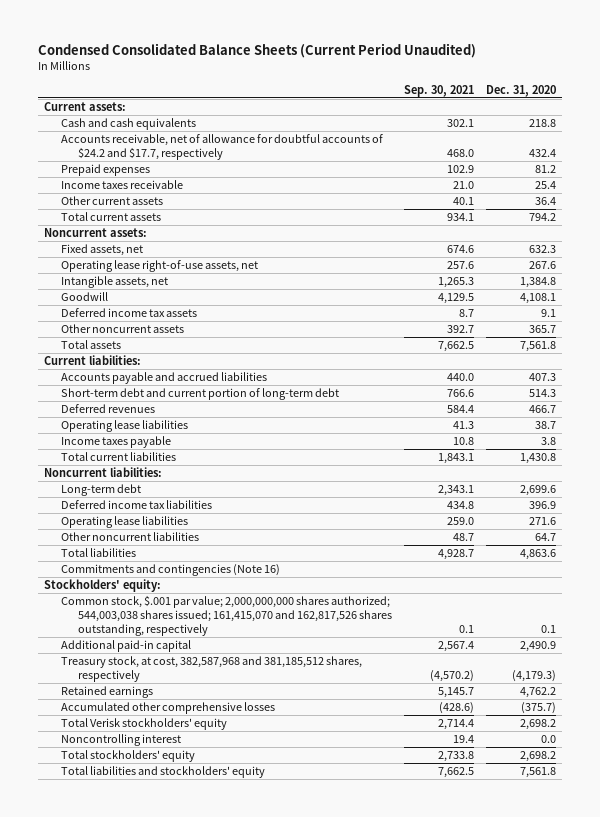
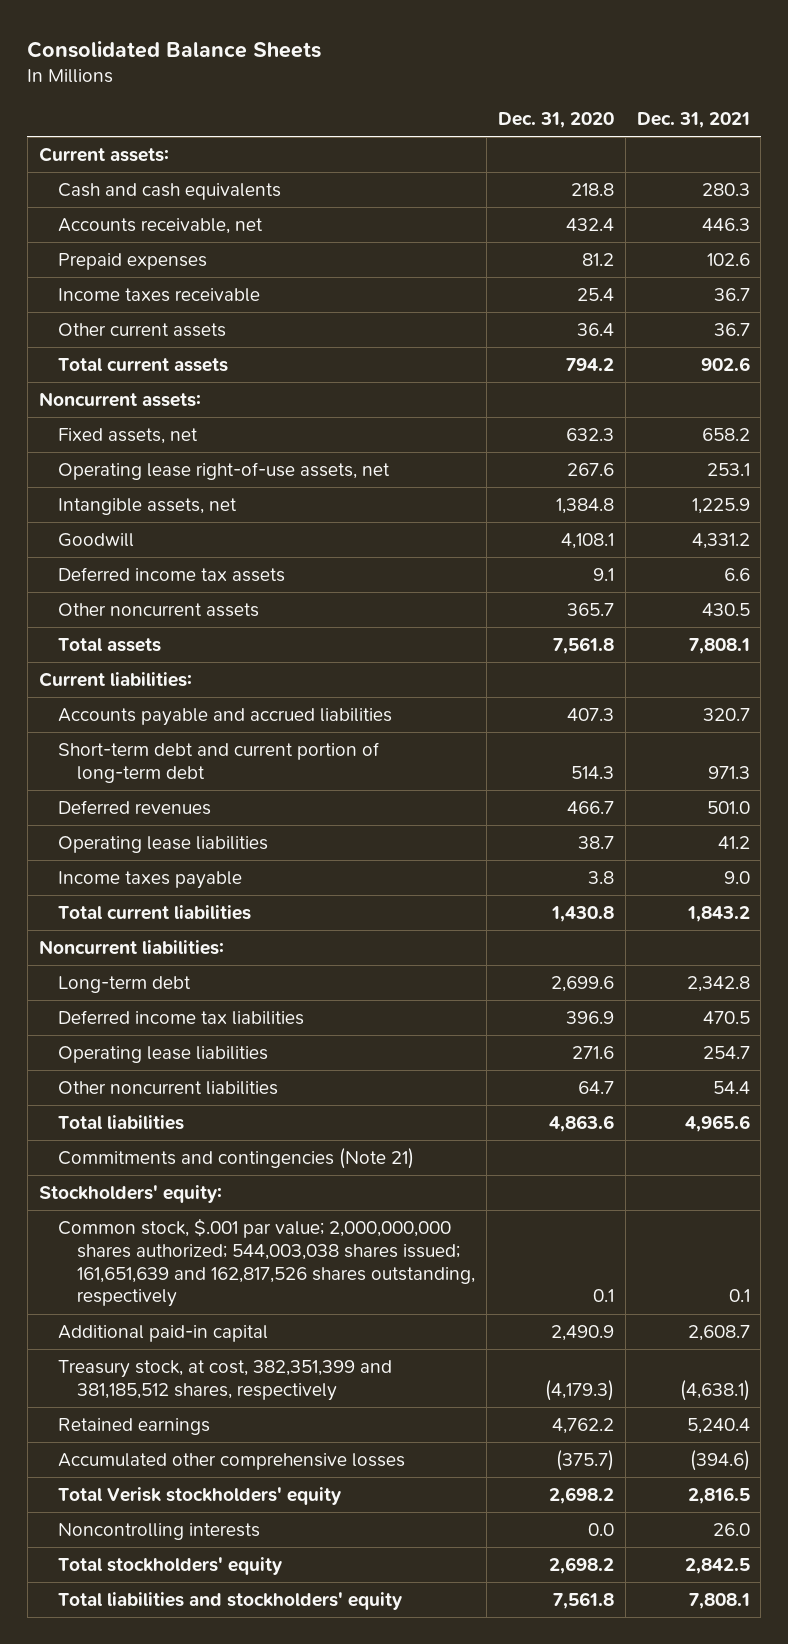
- Condensed Consolidated Balance Sheets (Current Period Unaudited)
+ Consolidated Balance Sheets
- | Sep. 30, 2021 | Dec. 31, 2020
+ | Dec. 31, 2020 | Dec. 31, 2021
- Accounts receivable, net of allowance for doubtful accounts of $24.2 and $17.7, respectively | 468.0 | 432.4
+ Accounts receivable, net | 432.4 | 446.3
- Commitments and contingencies (Note 16)
+ Commitments and contingencies (Note 21)
- Common stock, $.001 par value; 2,000,000,000 shares authorized; 544,003,038 shares issued; 161,415,070 and 162,817,526 shares outstanding, respectively | 0.1 | 0.1
+ Common stock, $.001 par value; 2,000,000,000 shares authorized; 544,003,038 shares issued; 161,651,639 and 162,817,526 shares outstanding, respectively | 0.1 | 0.1
- Treasury stock, at cost, 382,587,968 and 381,185,512 shares, respectively | (4,570.2) | (4,179.3)
+ Treasury stock, at cost, 382,351,399 and 381,185,512 shares, respectively | (4,179.3) | (4,638.1)
- Noncontrolling interest | 19.4 | 0.0
+ Noncontrolling interests | 0.0 | 26.0

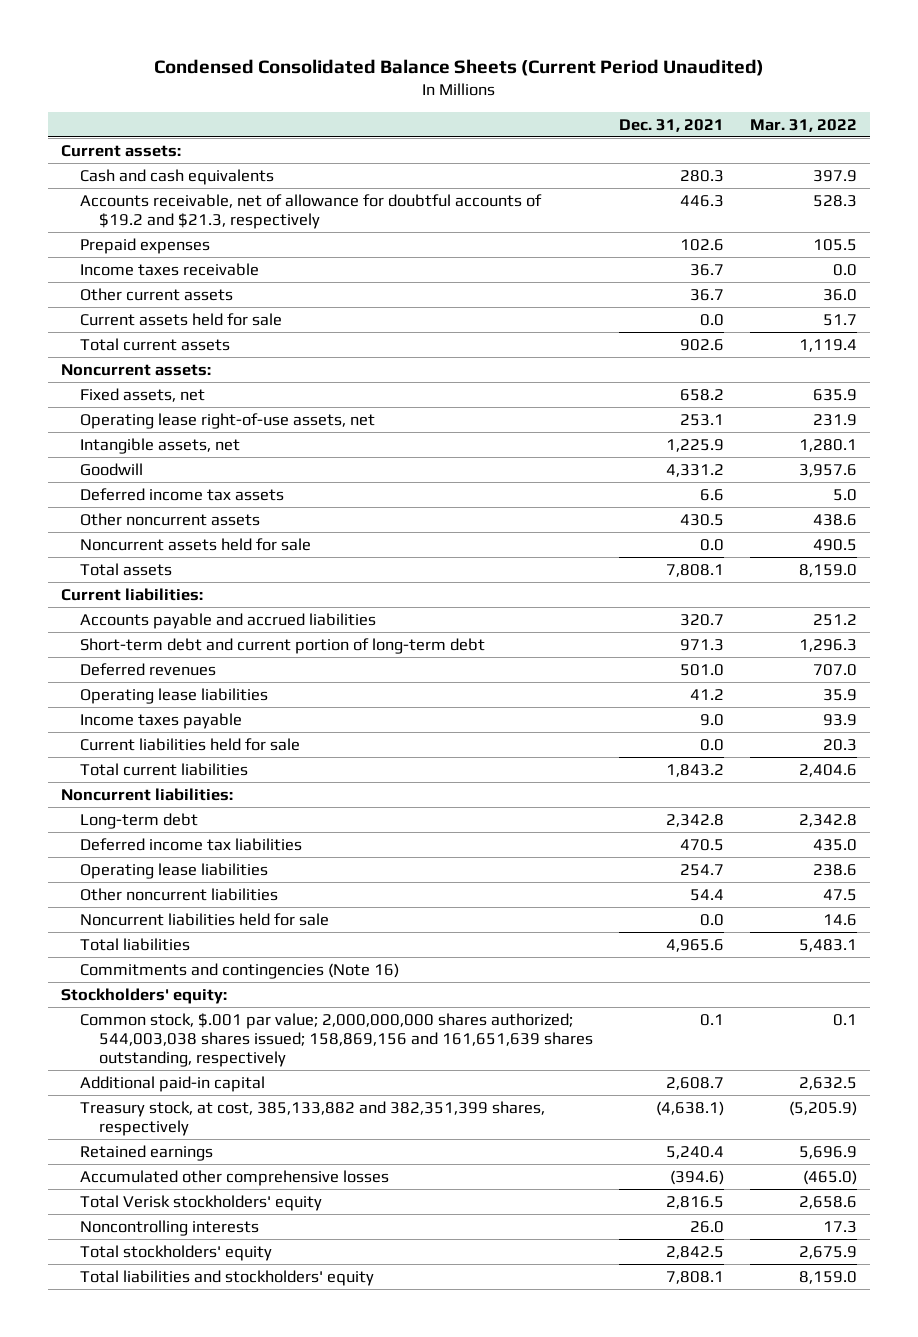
- Consolidated Balance Sheets
+ Condensed Consolidated Balance Sheets (Current Period Unaudited)
- | Dec. 31, 2020 | Dec. 31, 2021
+ | Dec. 31, 2021 | Mar. 31, 2022
- Accounts receivable, net | 432.4 | 446.3
+ Accounts receivable, net of allowance for doubtful accounts of $19.2 and $21.3, respectively | 446.3 | 528.3
+ Current assets held for sale | 0.0 | 51.7
+ Noncurrent assets held for sale | 0.0 | 490.5
+ Current liabilities held for sale | 0.0 | 20.3
+ Noncurrent liabilities held for sale | 0.0 | 14.6
- Commitments and contingencies (Note 21)
+ Commitments and contingencies (Note 16)
- Common stock, $.001 par value; 2,000,000,000 shares authorized; 544,003,038 shares issued; 161,651,639 and 162,817,526 shares outstanding, respectively | 0.1 | 0.1
+ Common stock, $.001 par value; 2,000,000,000 shares authorized; 544,003,038 shares issued; 158,869,156 and 161,651,639 shares outstanding, respectively | 0.1 | 0.1
- Treasury stock, at cost, 382,351,399 and 381,185,512 shares, respectively | (4,179.3) | (4,638.1)
+ Treasury stock, at cost, 385,133,882 and 382,351,399 shares, respectively | (4,638.1) | (5,205.9)

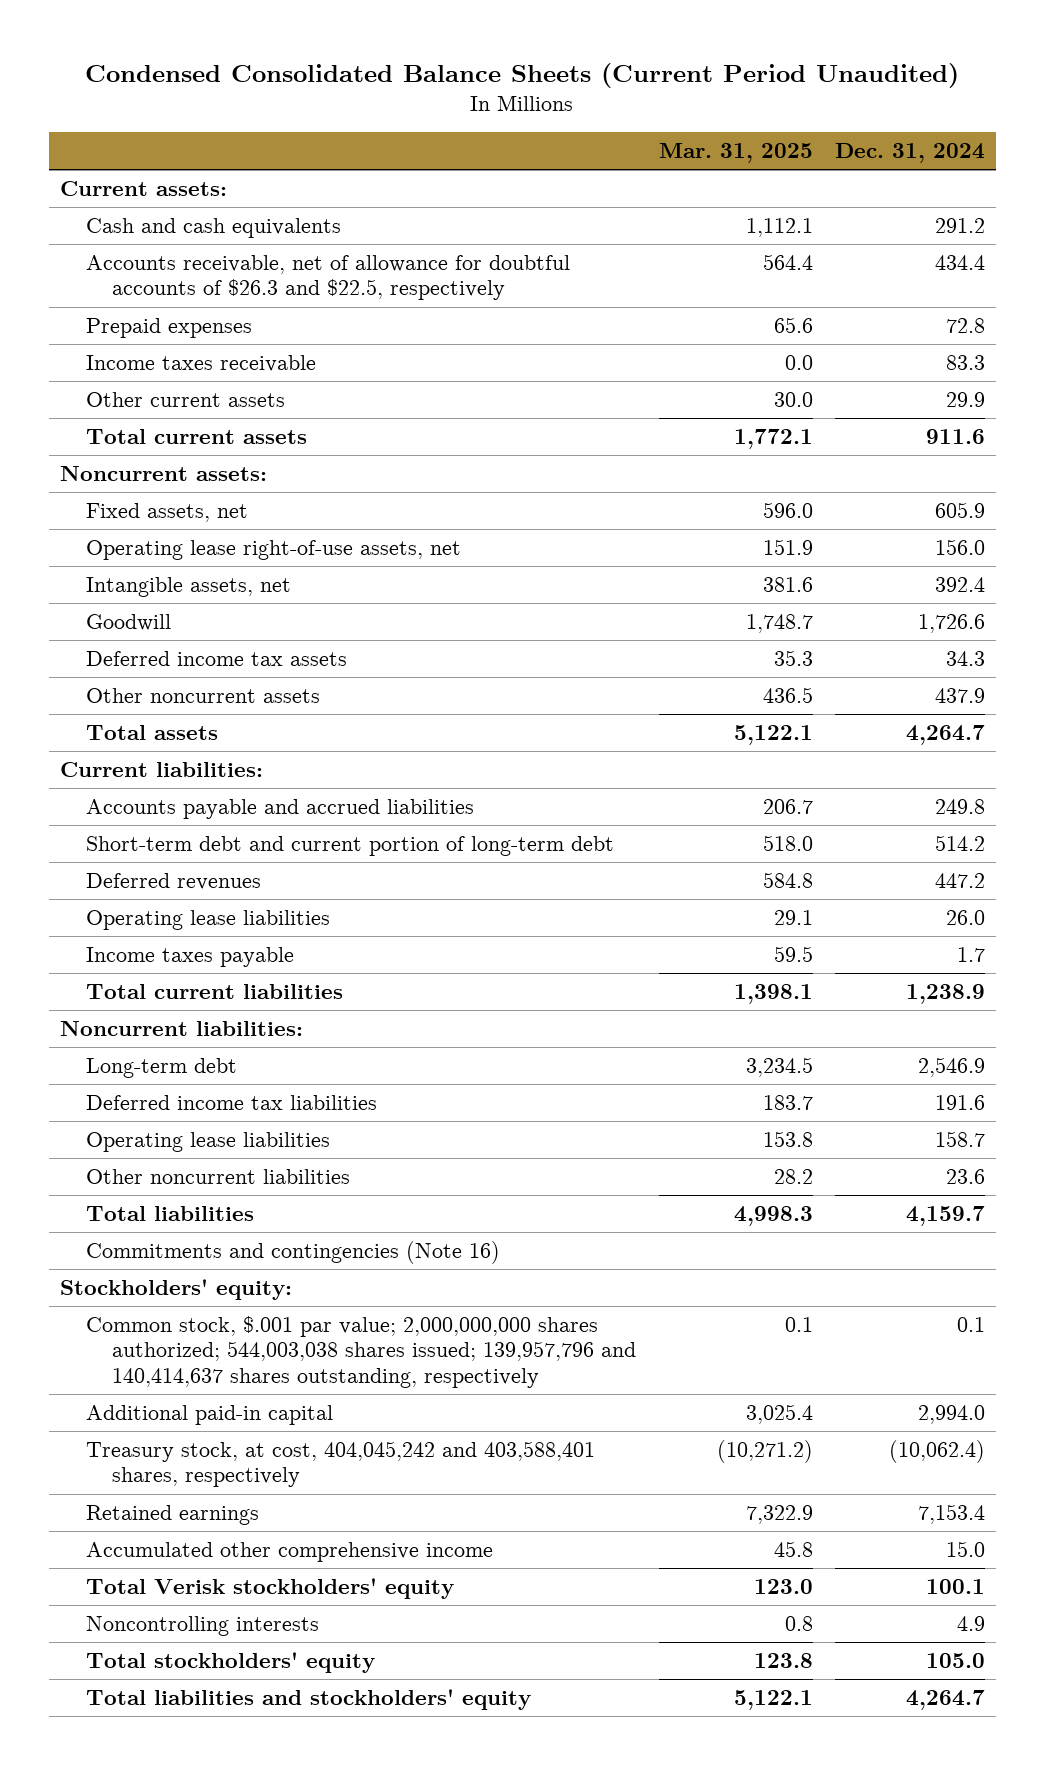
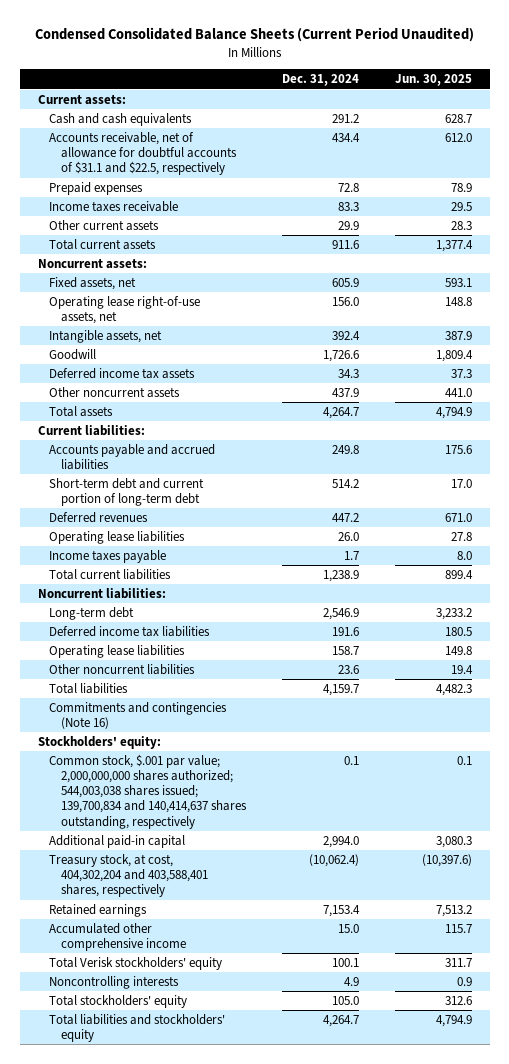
- | Mar. 31, 2025 | Dec. 31, 2024
+ | Dec. 31, 2024 | Jun. 30, 2025
- Accounts receivable, net of allowance for doubtful accounts of $26.3 and $22.5, respectively | 564.4 | 434.4
+ Accounts receivable, net of allowance for doubtful accounts of $31.1 and $22.5, respectively | 434.4 | 612.0
- Common stock, $.001 par value; 2,000,000,000 shares authorized; 544,003,038 shares issued; 139,957,796 and 140,414,637 shares outstanding, respectively | 0.1 | 0.1
+ Common stock, $.001 par value; 2,000,000,000 shares authorized; 544,003,038 shares issued; 139,700,834 and 140,414,637 shares outstanding, respectively | 0.1 | 0.1
- Treasury stock, at cost, 404,045,242 and 403,588,401 shares, respectively | (10,271.2) | (10,062.4)
+ Treasury stock, at cost, 404,302,204 and 403,588,401 shares, respectively | (10,062.4) | (10,397.6)

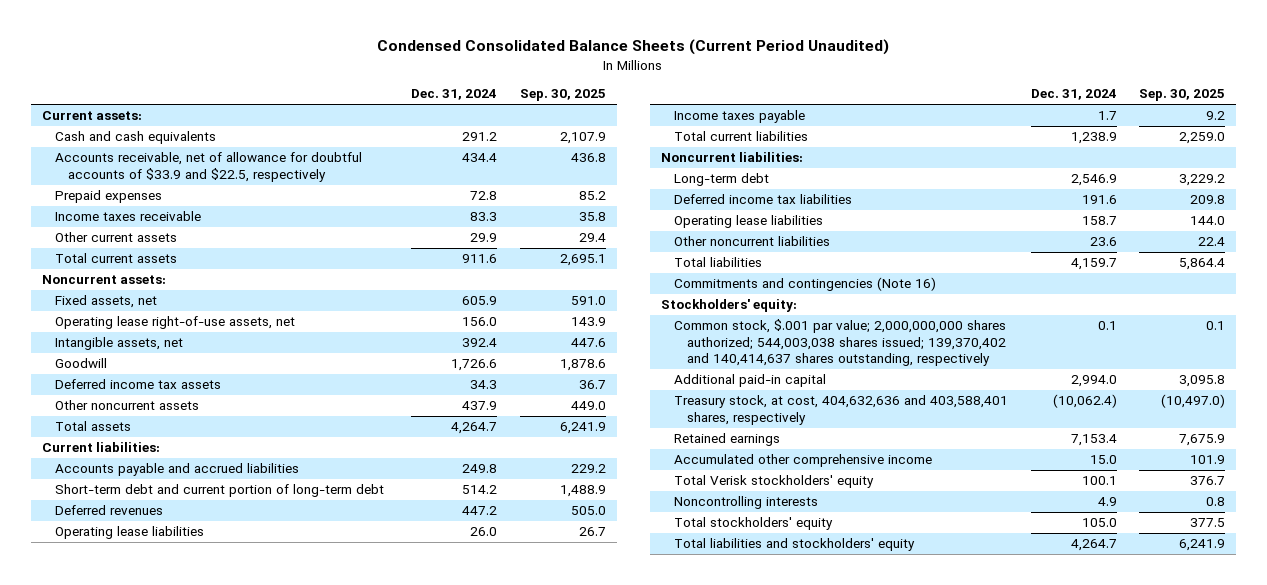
- | Dec. 31, 2024 | Jun. 30, 2025
+ | Dec. 31, 2024 | Sep. 30, 2025
- Accounts receivable, net of allowance for doubtful accounts of $31.1 and $22.5, respectively | 434.4 | 612.0
+ Accounts receivable, net of allowance for doubtful accounts of $33.9 and $22.5, respectively | 434.4 | 436.8
- Common stock, $.001 par value; 2,000,000,000 shares authorized; 544,003,038 shares issued; 139,700,834 and 140,414,637 shares outstanding, respectively | 0.1 | 0.1
+ Common stock, $.001 par value; 2,000,000,000 shares authorized; 544,003,038 shares issued; 139,370,402 and 140,414,637 shares outstanding, respectively | 0.1 | 0.1
- Treasury stock, at cost, 404,302,204 and 403,588,401 shares, respectively | (10,062.4) | (10,397.6)
+ Treasury stock, at cost, 404,632,636 and 403,588,401 shares, respectively | (10,062.4) | (10,497.0)

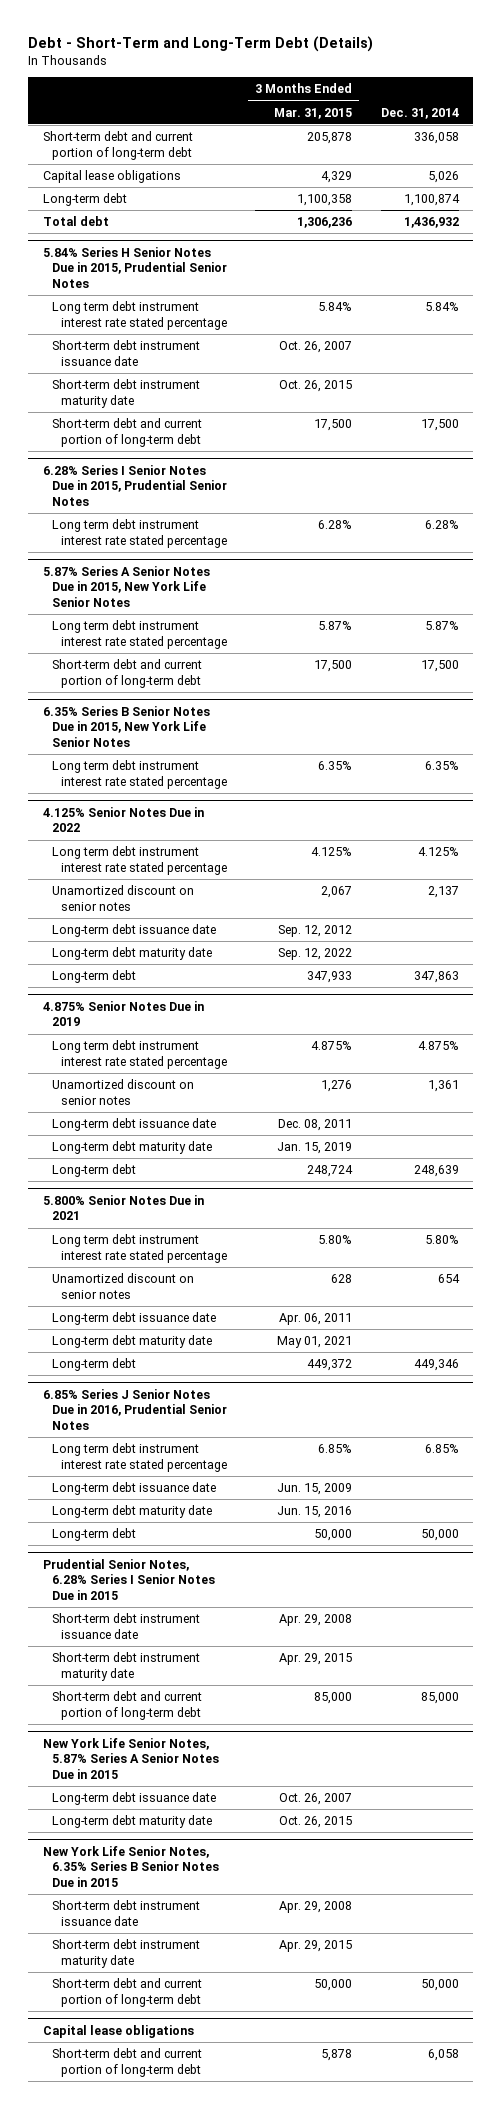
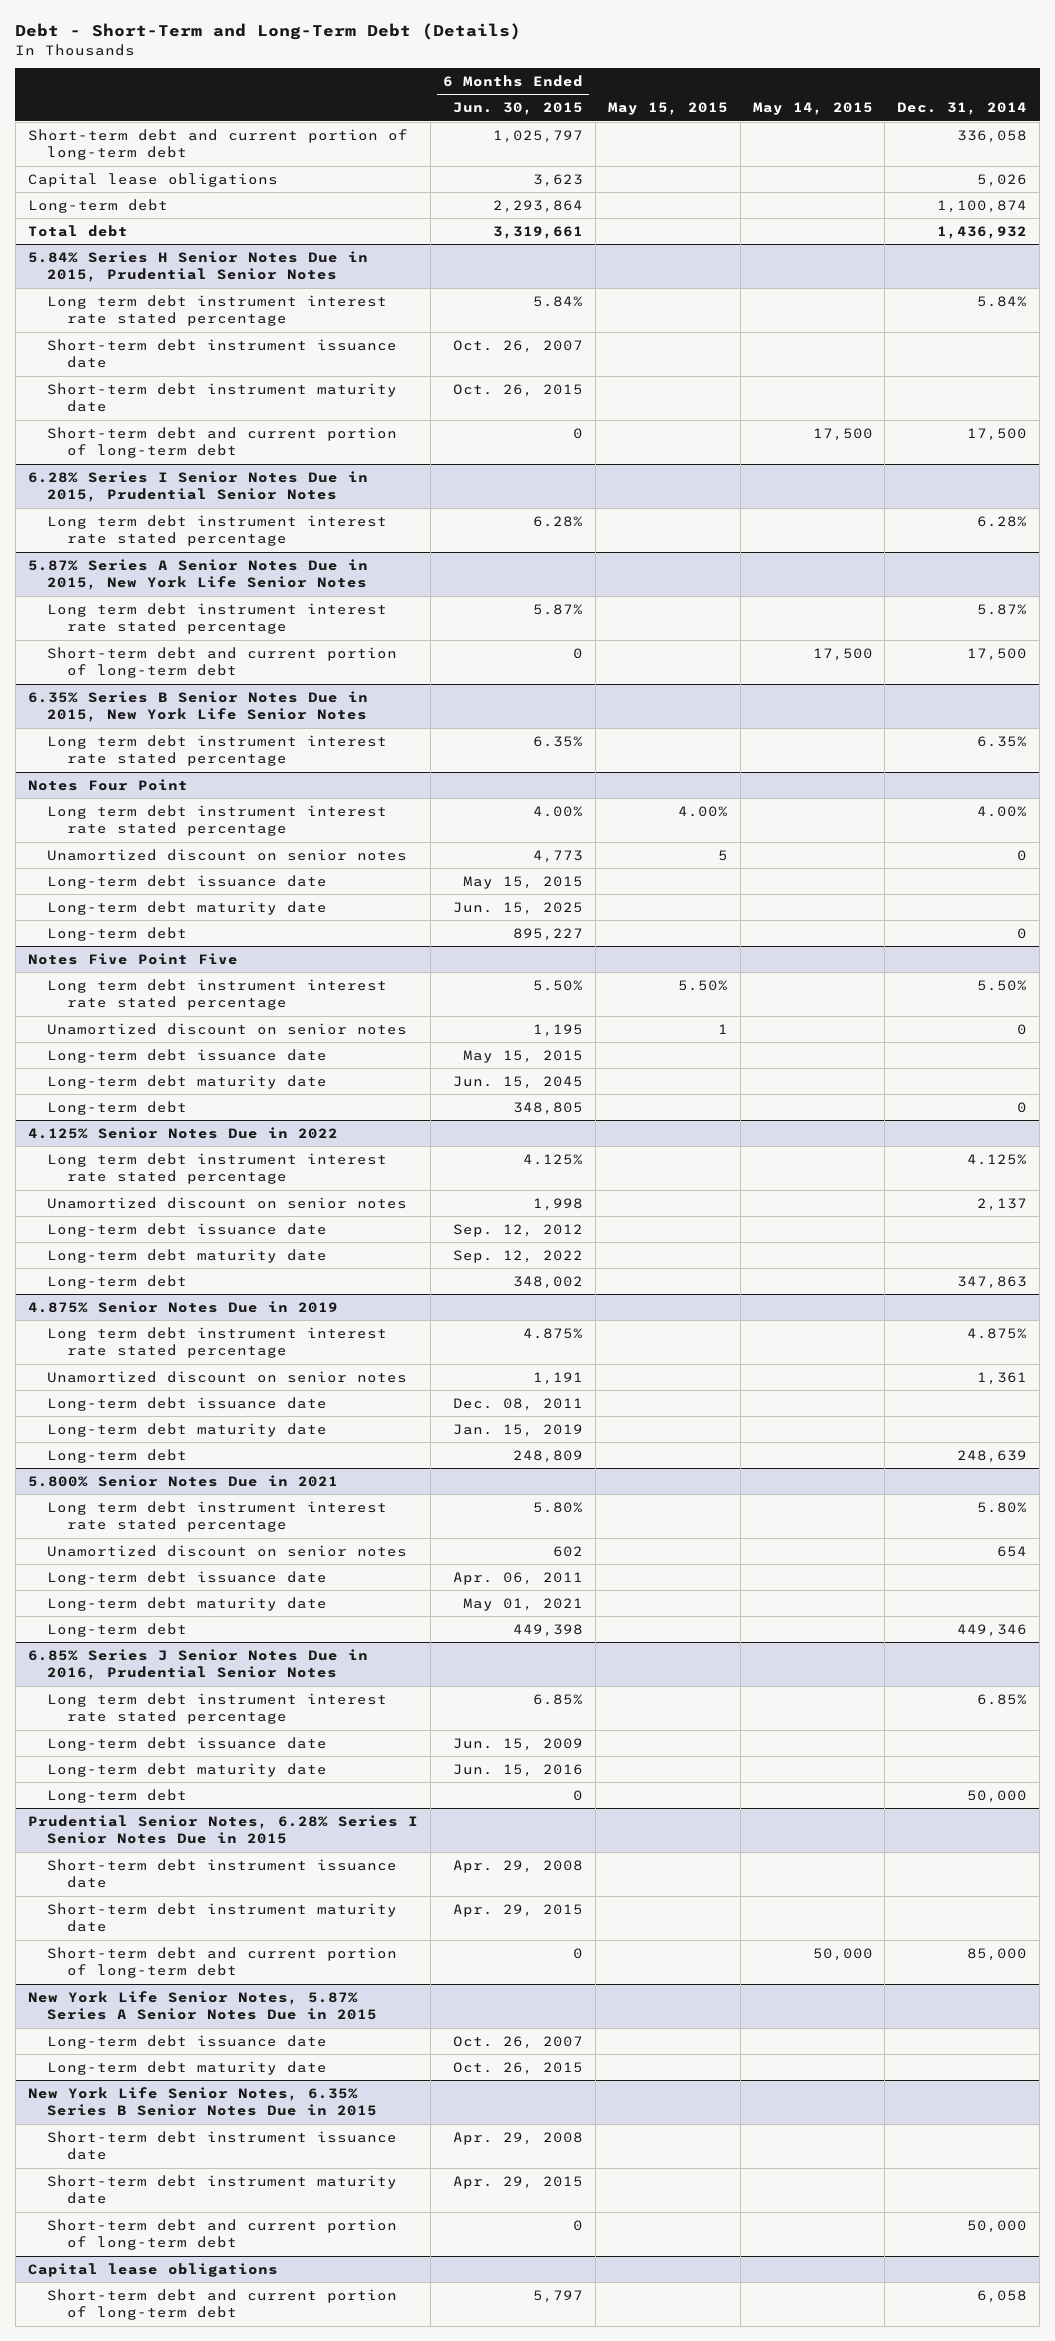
- | 3 Months Ended Mar. 31, 2015 | Dec. 31, 2014
+ | 6 Months Ended Jun. 30, 2015 | May 15, 2015 | May 14, 2015 | Dec. 31, 2014
+ Notes Four Point
+ Long term debt instrument interest rate stated percentage | 4.00% | 4.00% | | 4.00%
+ Unamortized discount on senior notes | 4,773 | 5 | | 0
+ Long-term debt issuance date | May 15, 2015 | | |
+ Long-term debt maturity date | Jun. 15, 2025 | | |
+ Long-term debt | 895,227 | | | 0
+ Notes Five Point Five
+ Long term debt instrument interest rate stated percentage | 5.50% | 5.50% | | 5.50%
+ Unamortized discount on senior notes | 1,195 | 1 | | 0
+ Long-term debt issuance date | May 15, 2015 | | |
+ Long-term debt maturity date | Jun. 15, 2045 | | |
+ Long-term debt | 348,805 | | | 0

